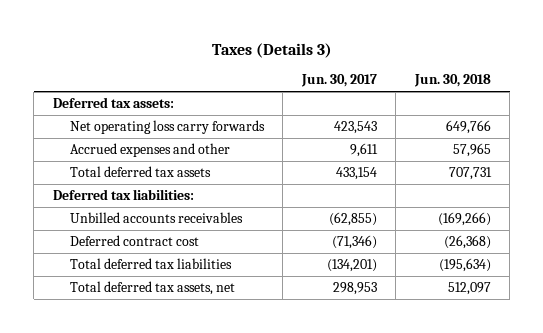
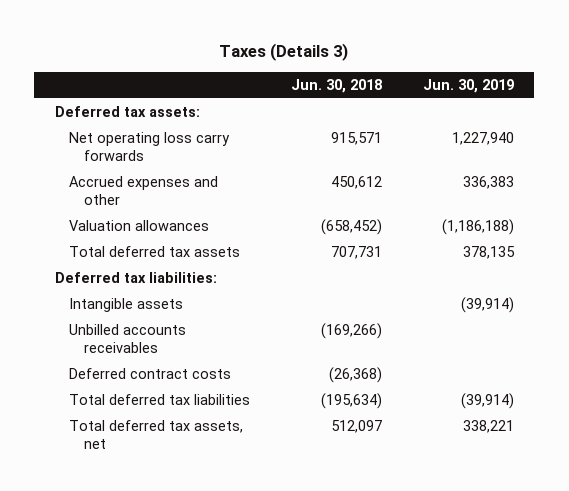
- | Jun. 30, 2017 | Jun. 30, 2018
+ | Jun. 30, 2018 | Jun. 30, 2019
- Net operating loss carry forwards | 423,543 | 649,766
- Accrued expenses and other | 9,611 | 57,965
+ Net operating loss carry forwards | 915,571 | 1,227,940
+ Accrued expenses and other | 450,612 | 336,383
+ Valuation allowances | (658,452) | (1,186,188)
+ Intangible assets | | (39,914)
- Deferred contract cost | (71,346) | (26,368)
+ Deferred contract costs | (26,368) |

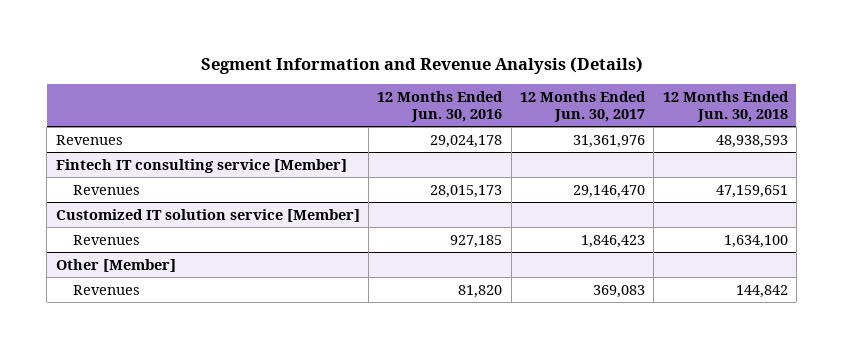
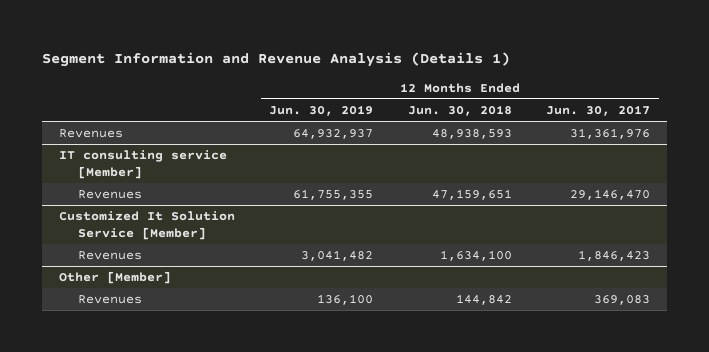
- Segment Information and Revenue Analysis (Details)
+ Segment Information and Revenue Analysis (Details 1)
- | 12 Months Ended Jun. 30, 2016 | 12 Months Ended Jun. 30, 2017 | 12 Months Ended Jun. 30, 2018
+ | 12 Months Ended Jun. 30, 2019 | 12 Months Ended Jun. 30, 2018 | 12 Months Ended Jun. 30, 2017
- Fintech IT consulting service [Member]
+ IT consulting service [Member]
- Customized IT solution service [Member]
+ Customized It Solution Service [Member]

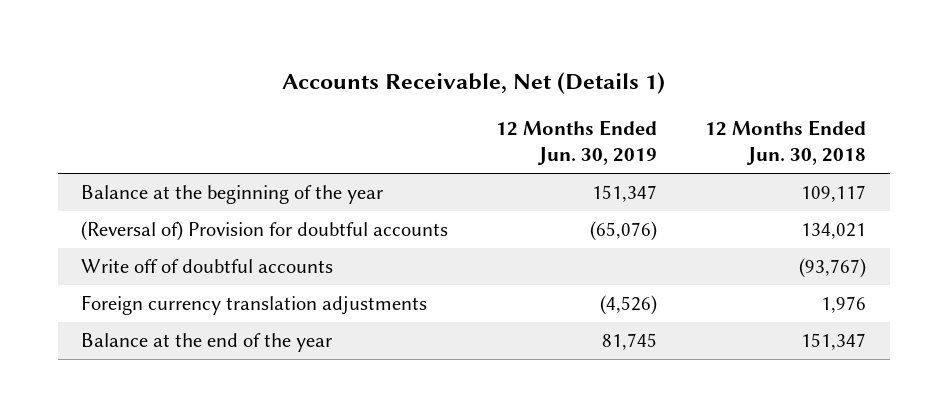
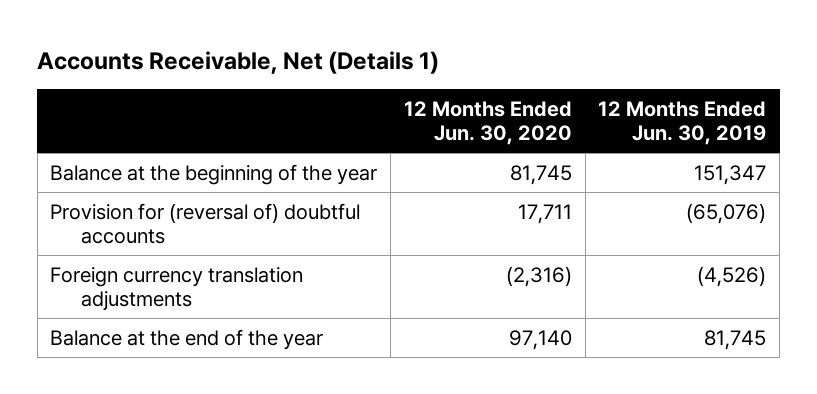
- | 12 Months Ended Jun. 30, 2019 | 12 Months Ended Jun. 30, 2018
+ | 12 Months Ended Jun. 30, 2020 | 12 Months Ended Jun. 30, 2019
- (Reversal of) Provision for doubtful accounts | (65,076) | 134,021
- Write off of doubtful accounts | | (93,767)
+ Provision for (reversal of) doubtful accounts | 17,711 | (65,076)

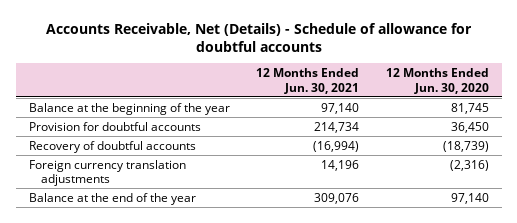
- Accounts Receivable, Net (Details 1)
+ Accounts Receivable, Net (Details) - Schedule of allowance for doubtful accounts
- | 12 Months Ended Jun. 30, 2020 | 12 Months Ended Jun. 30, 2019
+ | 12 Months Ended Jun. 30, 2021 | 12 Months Ended Jun. 30, 2020
- Provision for (reversal of) doubtful accounts | 17,711 | (65,076)
+ Provision for doubtful accounts | 214,734 | 36,450
+ Recovery of doubtful accounts | (16,994) | (18,739)

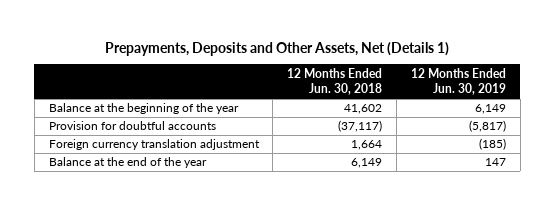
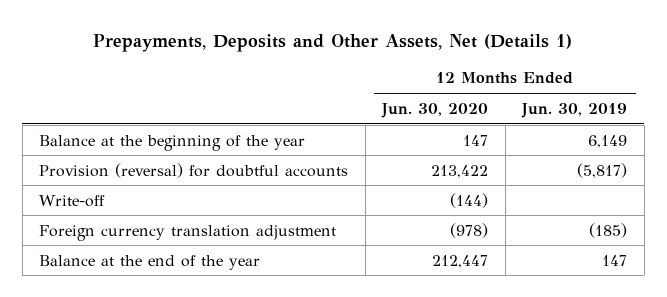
- | 12 Months Ended Jun. 30, 2018 | 12 Months Ended Jun. 30, 2019
+ | 12 Months Ended Jun. 30, 2020 | 12 Months Ended Jun. 30, 2019
- Provision for doubtful accounts | (37,117) | (5,817)
+ Provision (reversal) for doubtful accounts | 213,422 | (5,817)
+ Write-off | (144) |

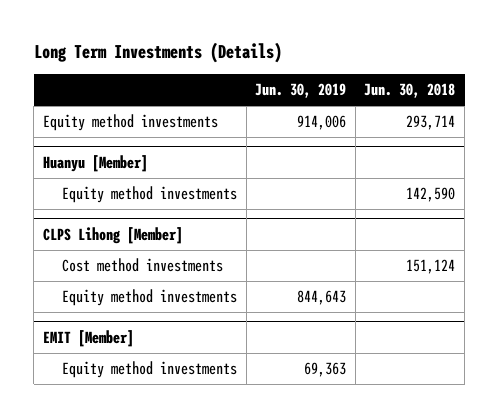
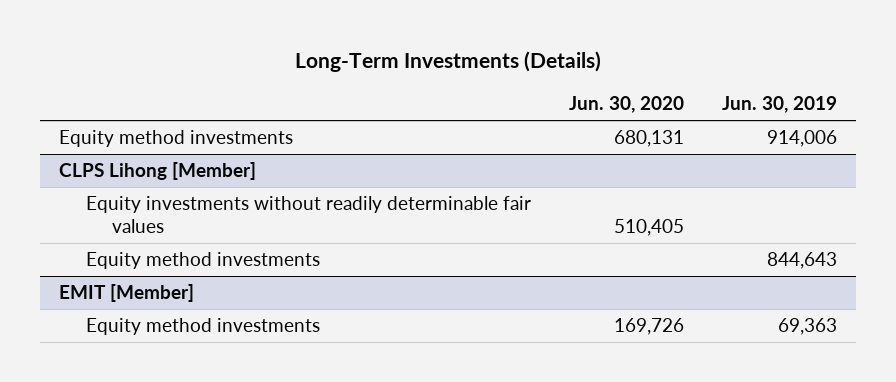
- Long Term Investments (Details)
+ Long-Term Investments (Details)
- | Jun. 30, 2019 | Jun. 30, 2018
+ | Jun. 30, 2020 | Jun. 30, 2019
- Huanyu [Member]
- Equity method investments | | 142,590
@ CLPS Lihong [Member]
- Cost method investments | | 151,124
+ Equity investments without readily determinable fair values | 510,405 |

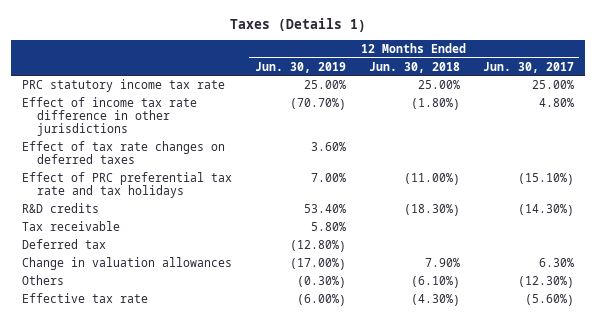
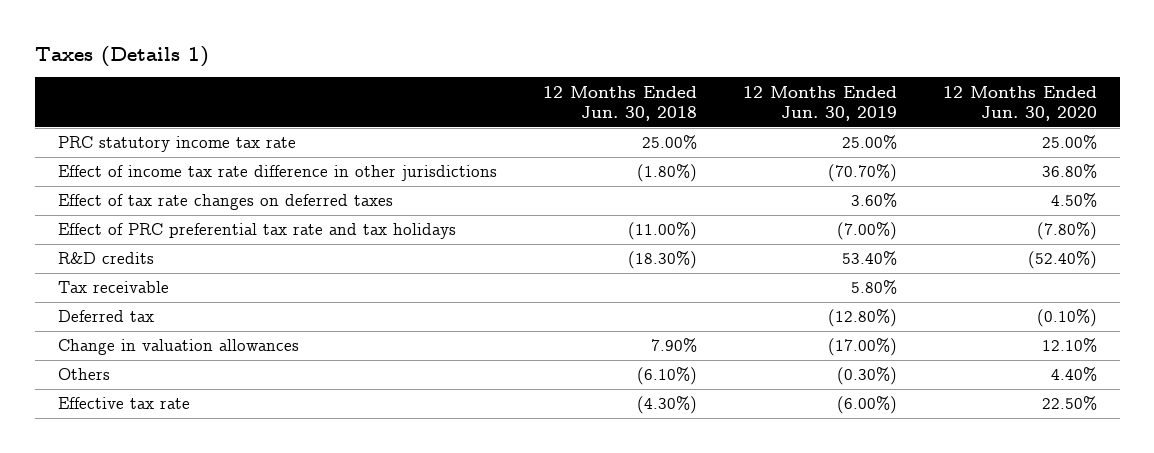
- | 12 Months Ended Jun. 30, 2019 | 12 Months Ended Jun. 30, 2018 | 12 Months Ended Jun. 30, 2017
+ | 12 Months Ended Jun. 30, 2018 | 12 Months Ended Jun. 30, 2019 | 12 Months Ended Jun. 30, 2020
- Effect of PRC preferential tax rate and tax holidays | 7.00% | (11.00%) | (15.10%)
+ Effect of PRC preferential tax rate and tax holidays | (11.00%) | (7.00%) | (7.80%)

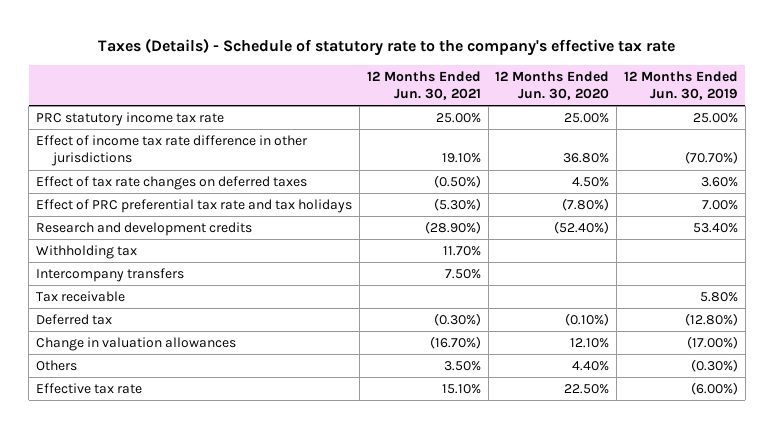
- Taxes (Details 1)
+ Taxes (Details) - Schedule of statutory rate to the company's effective tax rate
- | 12 Months Ended Jun. 30, 2018 | 12 Months Ended Jun. 30, 2019 | 12 Months Ended Jun. 30, 2020
+ | 12 Months Ended Jun. 30, 2021 | 12 Months Ended Jun. 30, 2020 | 12 Months Ended Jun. 30, 2019
- Effect of PRC preferential tax rate and tax holidays | (11.00%) | (7.00%) | (7.80%)
- R&D credits | (18.30%) | 53.40% | (52.40%)
+ Effect of PRC preferential tax rate and tax holidays | (5.30%) | (7.80%) | 7.00%
+ Research and development credits | (28.90%) | (52.40%) | 53.40%
+ Withholding tax | 11.70% | |
+ Intercompany transfers | 7.50% | |

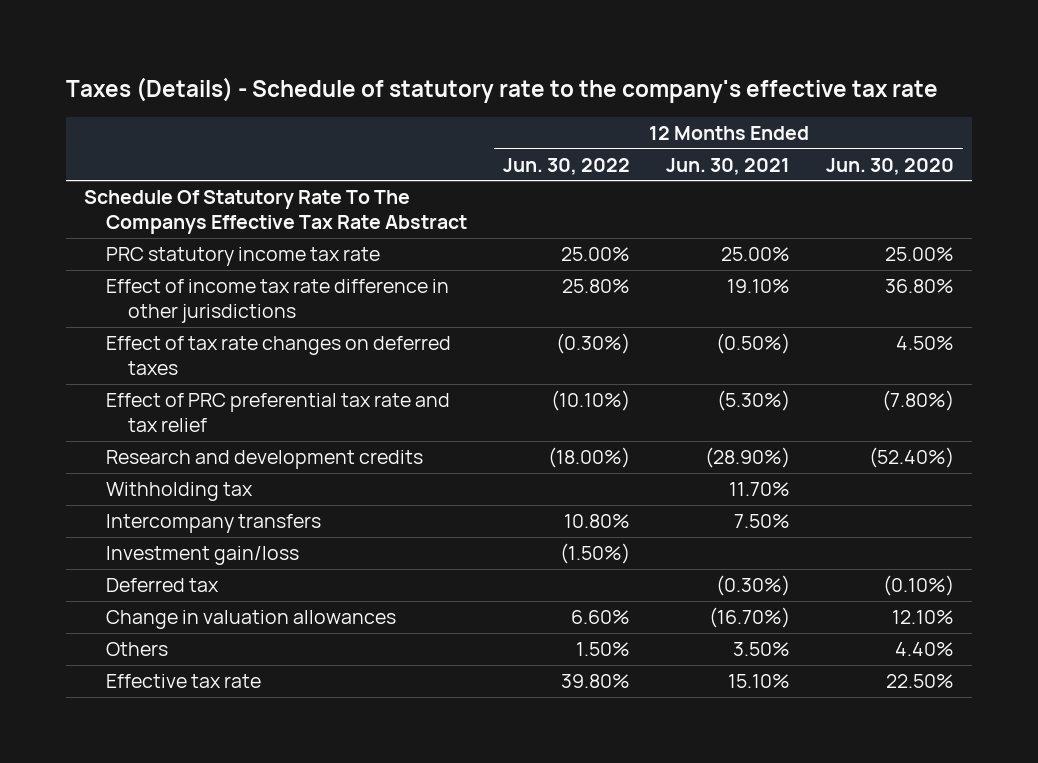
- | 12 Months Ended Jun. 30, 2021 | 12 Months Ended Jun. 30, 2020 | 12 Months Ended Jun. 30, 2019
+ | 12 Months Ended Jun. 30, 2022 | 12 Months Ended Jun. 30, 2021 | 12 Months Ended Jun. 30, 2020
+ Schedule Of Statutory Rate To The Companys Effective Tax Rate Abstract
- Effect of PRC preferential tax rate and tax holidays | (5.30%) | (7.80%) | 7.00%
+ Effect of PRC preferential tax rate and tax relief | (10.10%) | (5.30%) | (7.80%)
- Tax receivable | | | 5.80%
+ Investment gain/loss | (1.50%) | |

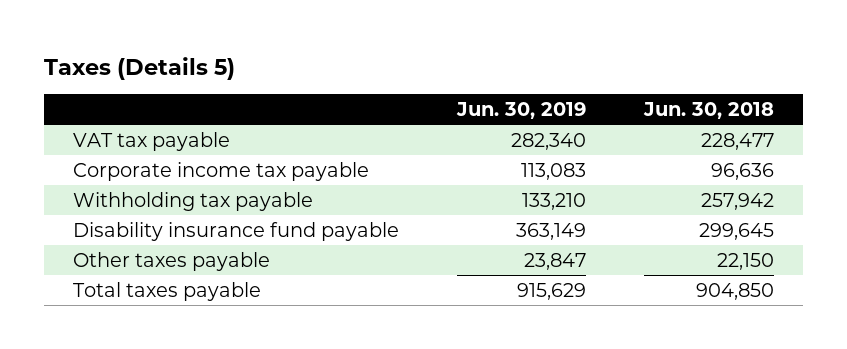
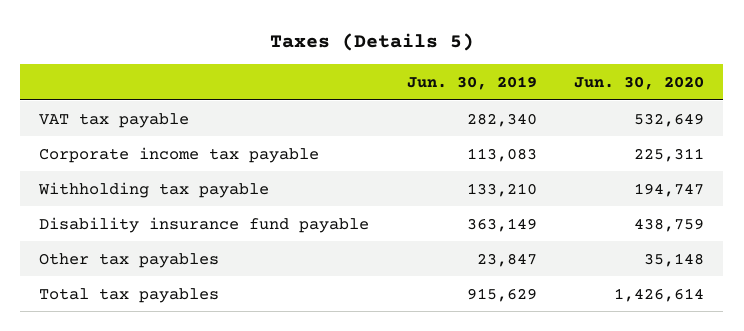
- | Jun. 30, 2019 | Jun. 30, 2018
+ | Jun. 30, 2019 | Jun. 30, 2020
- Other taxes payable | 23,847 | 22,150
- Total taxes payable | 915,629 | 904,850
+ Other tax payables | 23,847 | 35,148
+ Total tax payables | 915,629 | 1,426,614

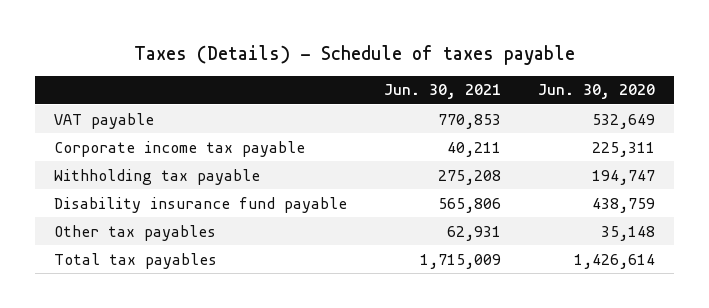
- Taxes (Details 5)
+ Taxes (Details) - Schedule of taxes payable
- | Jun. 30, 2019 | Jun. 30, 2020
+ | Jun. 30, 2021 | Jun. 30, 2020
- VAT tax payable | 282,340 | 532,649
+ VAT payable | 770,853 | 532,649

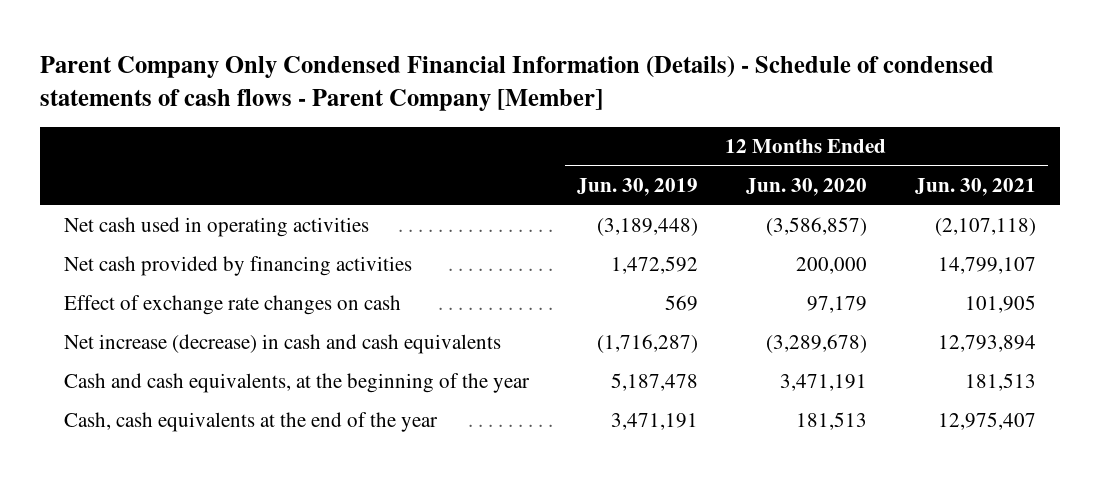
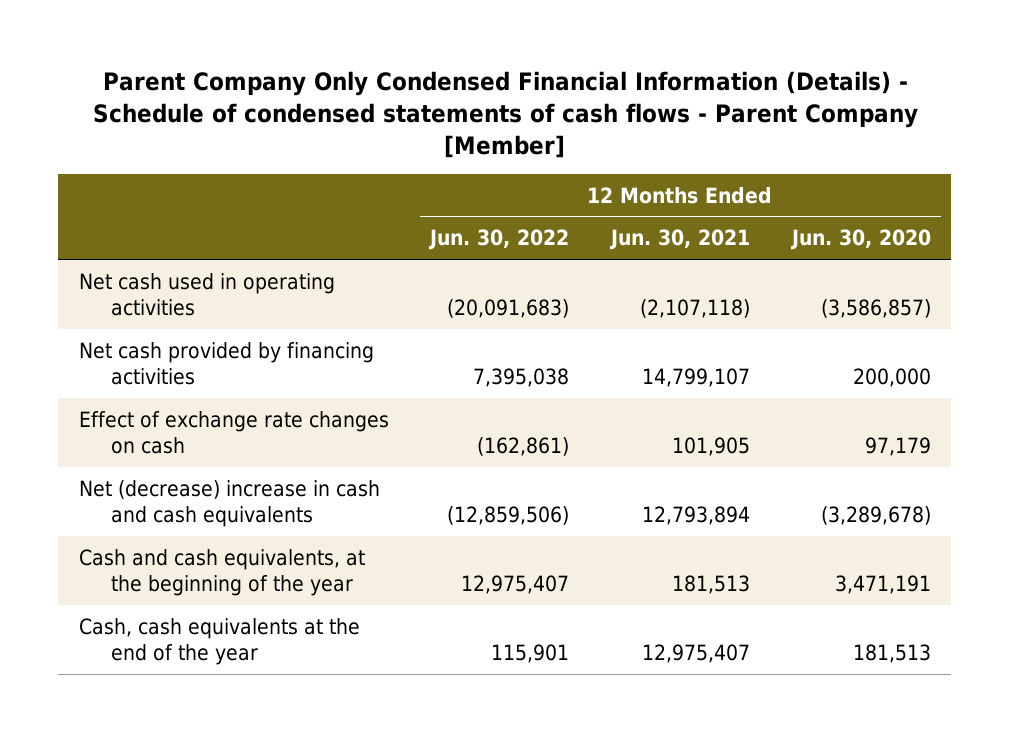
- | 12 Months Ended Jun. 30, 2019 | 12 Months Ended Jun. 30, 2020 | 12 Months Ended Jun. 30, 2021
+ | 12 Months Ended Jun. 30, 2022 | 12 Months Ended Jun. 30, 2021 | 12 Months Ended Jun. 30, 2020
- Net increase (decrease) in cash and cash equivalents | (1,716,287) | (3,289,678) | 12,793,894
+ Net (decrease) increase in cash and cash equivalents | (12,859,506) | 12,793,894 | (3,289,678)

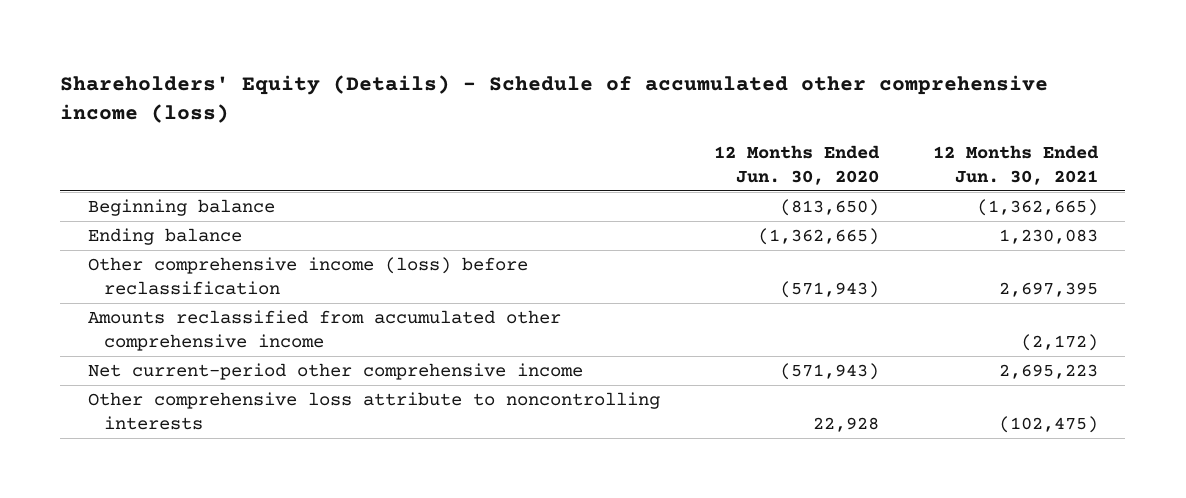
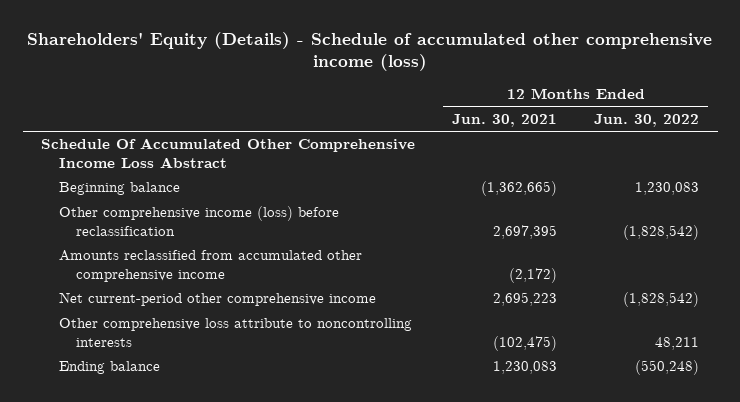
- | 12 Months Ended Jun. 30, 2020 | 12 Months Ended Jun. 30, 2021
+ | 12 Months Ended Jun. 30, 2021 | 12 Months Ended Jun. 30, 2022
+ Schedule Of Accumulated Other Comprehensive Income Loss Abstract
moved down: Ending balance | 1,230,083 | (550,248)

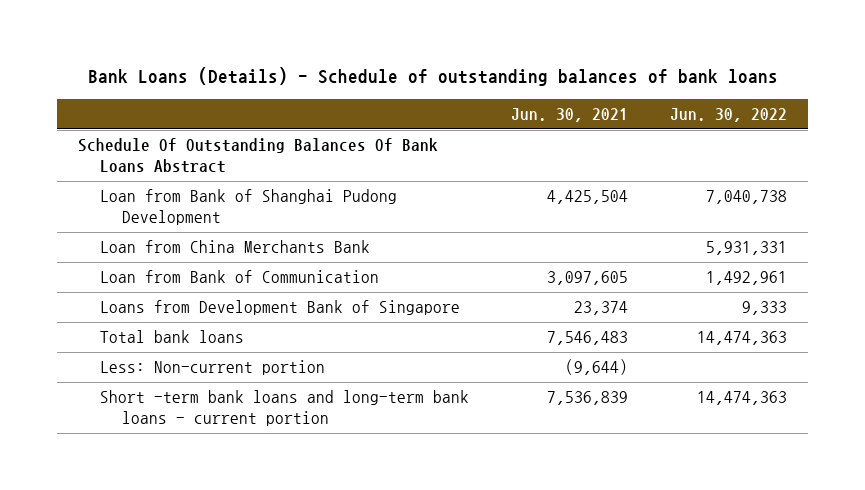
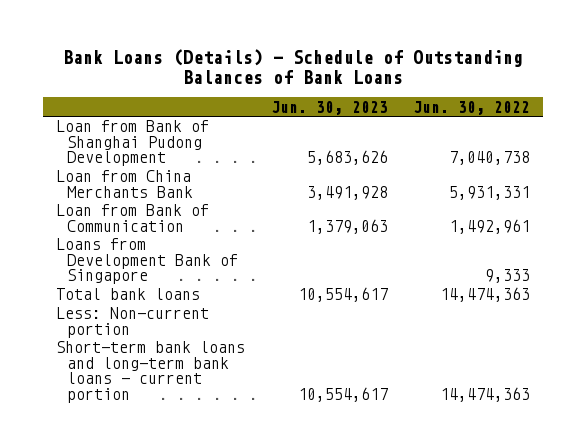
- Bank Loans (Details) - Schedule of outstanding balances of bank loans
+ Bank Loans (Details) - Schedule of Outstanding Balances of Bank Loans
- | Jun. 30, 2021 | Jun. 30, 2022
+ | Jun. 30, 2023 | Jun. 30, 2022
- Schedule Of Outstanding Balances Of Bank Loans Abstract
- Short -term bank loans and long-term bank loans - current portion | 7,536,839 | 14,474,363
+ Short-term bank loans and long-term bank loans - current portion | 10,554,617 | 14,474,363

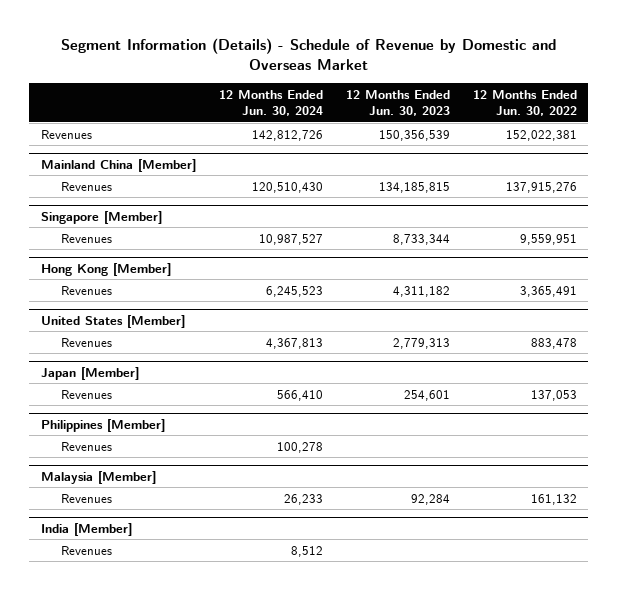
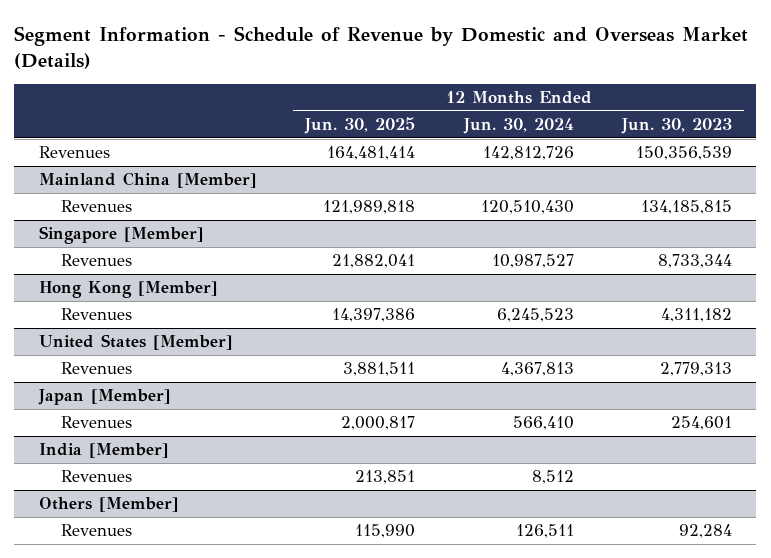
- Segment Information (Details) - Schedule of Revenue by Domestic and Overseas Market
+ Segment Information - Schedule of Revenue by Domestic and Overseas Market (Details)
- | 12 Months Ended Jun. 30, 2024 | 12 Months Ended Jun. 30, 2023 | 12 Months Ended Jun. 30, 2022
+ | 12 Months Ended Jun. 30, 2025 | 12 Months Ended Jun. 30, 2024 | 12 Months Ended Jun. 30, 2023
- Philippines [Member]
- Revenues | 100,278 | |
- Malaysia [Member]
- Revenues | 26,233 | 92,284 | 161,132
+ Others [Member]
+ Revenues | 115,990 | 126,511 | 92,284

